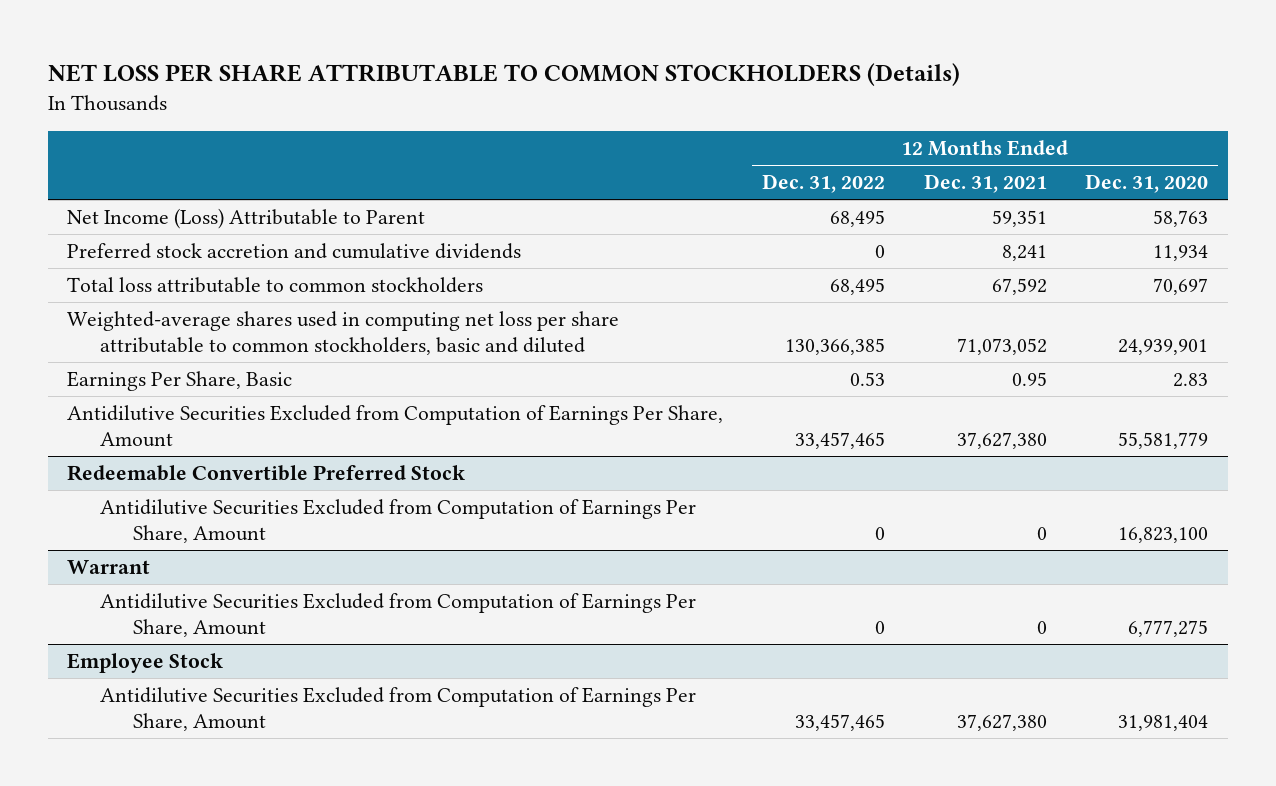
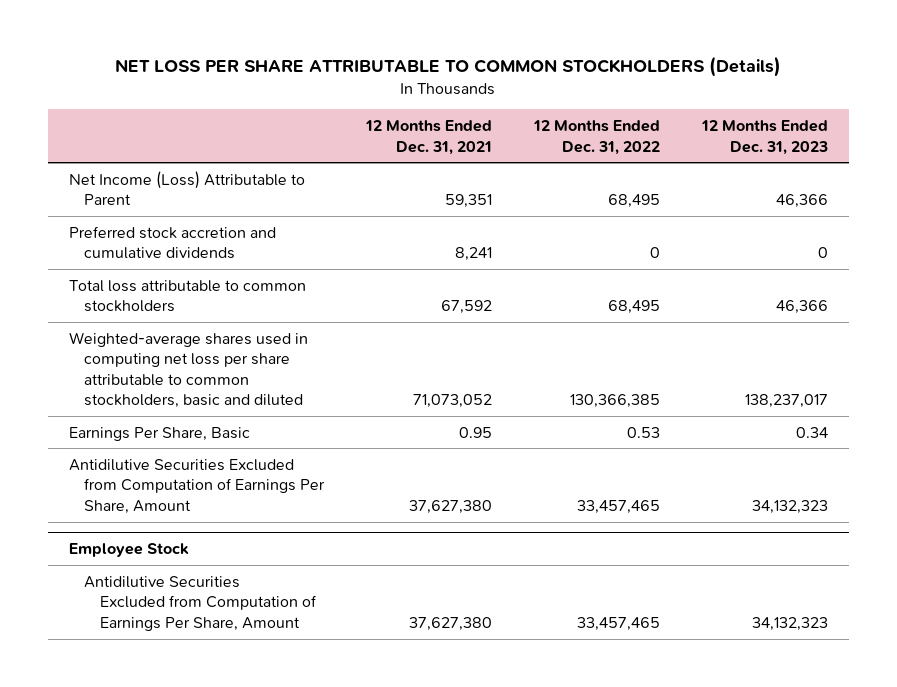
- | 12 Months Ended Dec. 31, 2022 | 12 Months Ended Dec. 31, 2021 | 12 Months Ended Dec. 31, 2020
+ | 12 Months Ended Dec. 31, 2021 | 12 Months Ended Dec. 31, 2022 | 12 Months Ended Dec. 31, 2023
- Redeemable Convertible Preferred Stock
- Antidilutive Securities Excluded from Computation of Earnings Per Share, Amount | 0 | 0 | 16,823,100
- Warrant
- Antidilutive Securities Excluded from Computation of Earnings Per Share, Amount | 0 | 0 | 6,777,275

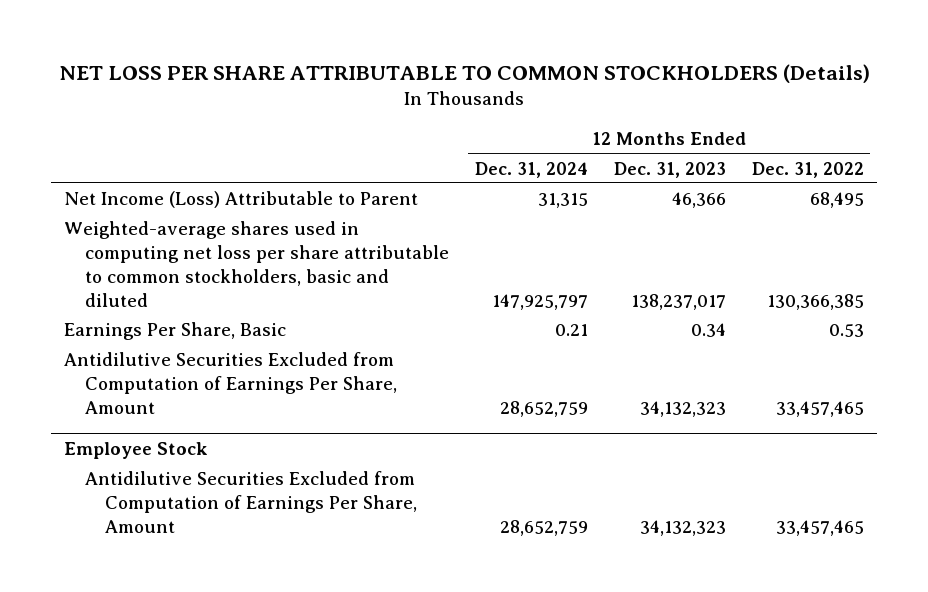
- | 12 Months Ended Dec. 31, 2021 | 12 Months Ended Dec. 31, 2022 | 12 Months Ended Dec. 31, 2023
+ | 12 Months Ended Dec. 31, 2024 | 12 Months Ended Dec. 31, 2023 | 12 Months Ended Dec. 31, 2022
- Preferred stock accretion and cumulative dividends | 8,241 | 0 | 0
- Total loss attributable to common stockholders | 67,592 | 68,495 | 46,366

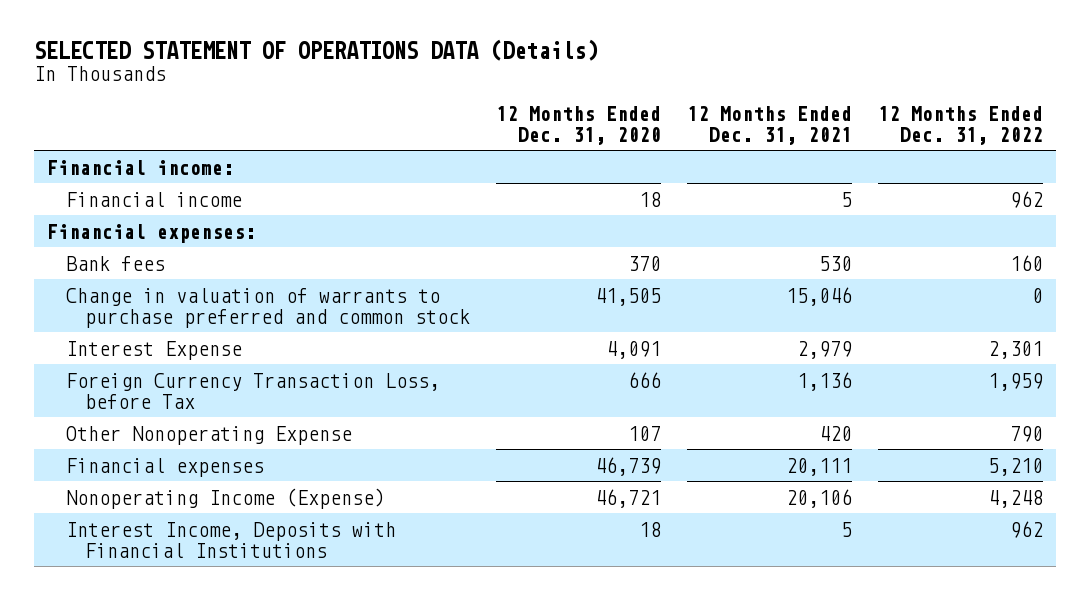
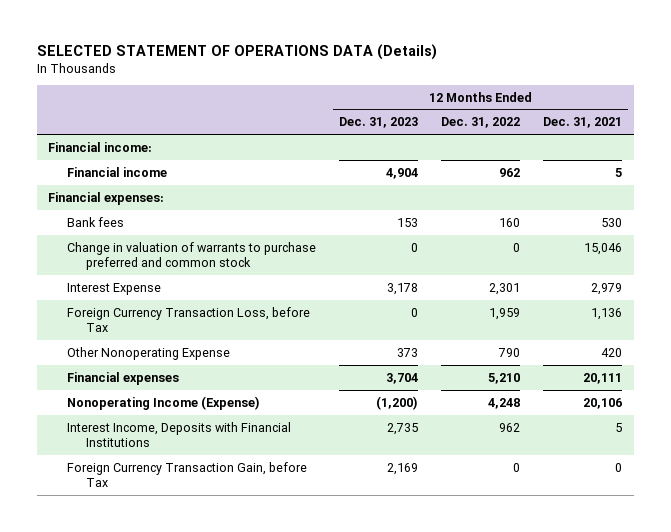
- | 12 Months Ended Dec. 31, 2020 | 12 Months Ended Dec. 31, 2021 | 12 Months Ended Dec. 31, 2022
+ | 12 Months Ended Dec. 31, 2023 | 12 Months Ended Dec. 31, 2022 | 12 Months Ended Dec. 31, 2021
+ Foreign Currency Transaction Gain, before Tax | 2,169 | 0 | 0

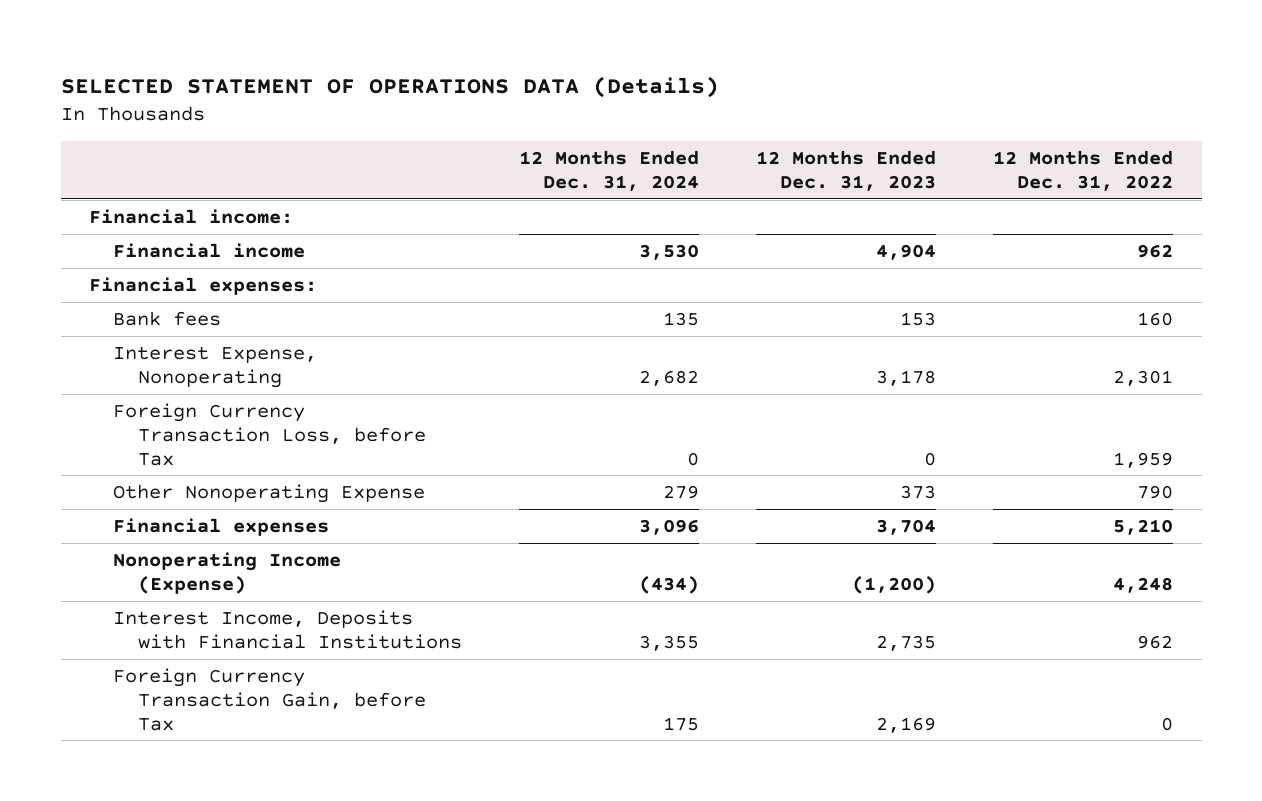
- | 12 Months Ended Dec. 31, 2023 | 12 Months Ended Dec. 31, 2022 | 12 Months Ended Dec. 31, 2021
+ | 12 Months Ended Dec. 31, 2024 | 12 Months Ended Dec. 31, 2023 | 12 Months Ended Dec. 31, 2022
- Change in valuation of warrants to purchase preferred and common stock | 0 | 0 | 15,046
- Interest Expense | 3,178 | 2,301 | 2,979
+ Interest Expense, Nonoperating | 2,682 | 3,178 | 2,301

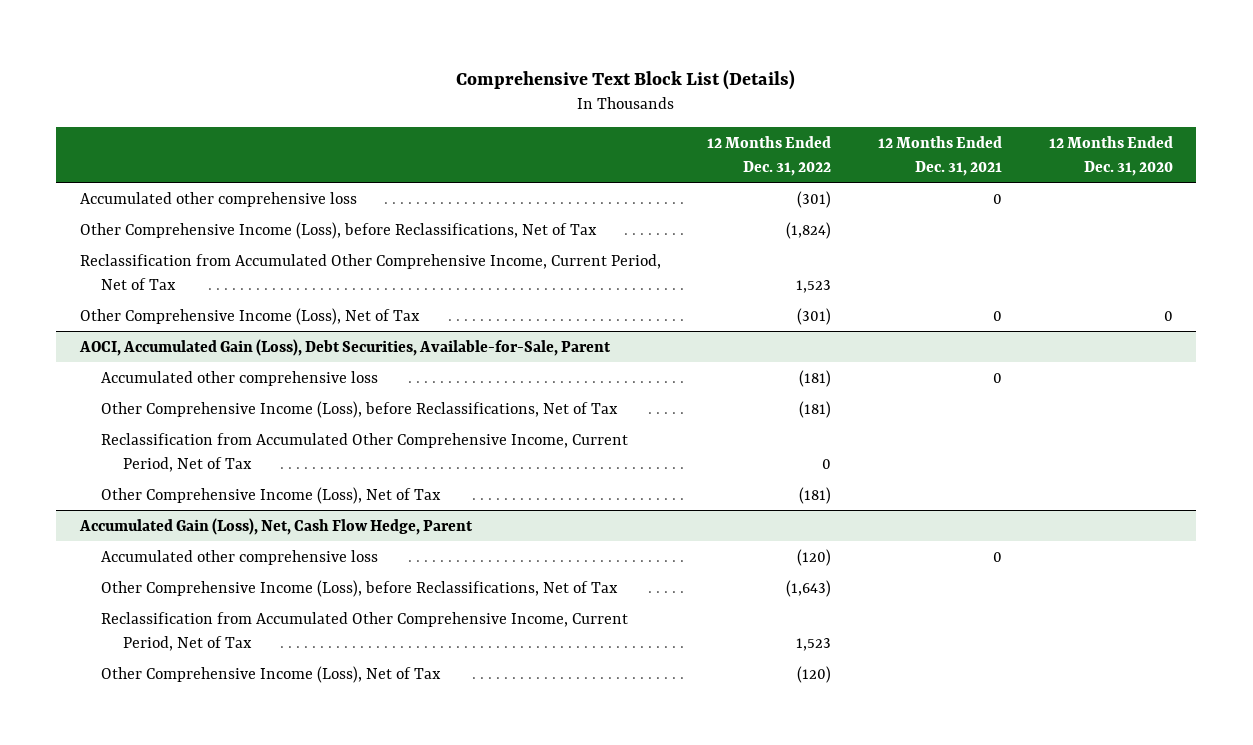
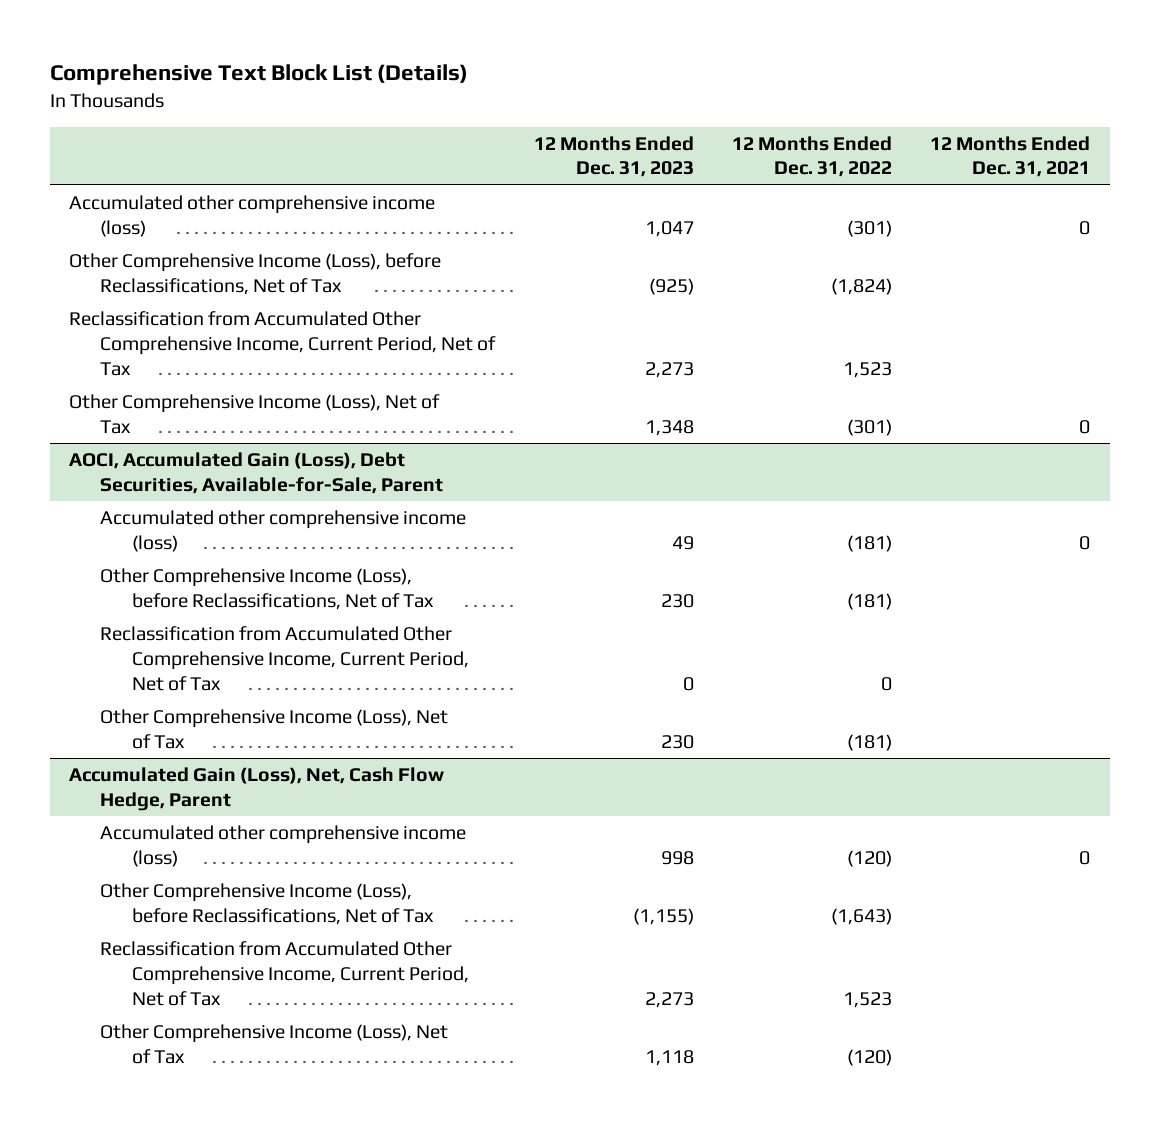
- | 12 Months Ended Dec. 31, 2022 | 12 Months Ended Dec. 31, 2021 | 12 Months Ended Dec. 31, 2020
+ | 12 Months Ended Dec. 31, 2023 | 12 Months Ended Dec. 31, 2022 | 12 Months Ended Dec. 31, 2021
- Accumulated other comprehensive loss | (301) | 0 |
+ Accumulated other comprehensive income (loss) | 1,047 | (301) | 0
@ AOCI, Accumulated Gain (Loss), Debt Securities, Available-for-Sale, Parent
- Accumulated other comprehensive loss | (181) | 0 |
+ Accumulated other comprehensive income (loss) | 49 | (181) | 0
@ Accumulated Gain (Loss), Net, Cash Flow Hedge, Parent
- Accumulated other comprehensive loss | (120) | 0 |
+ Accumulated other comprehensive income (loss) | 998 | (120) | 0

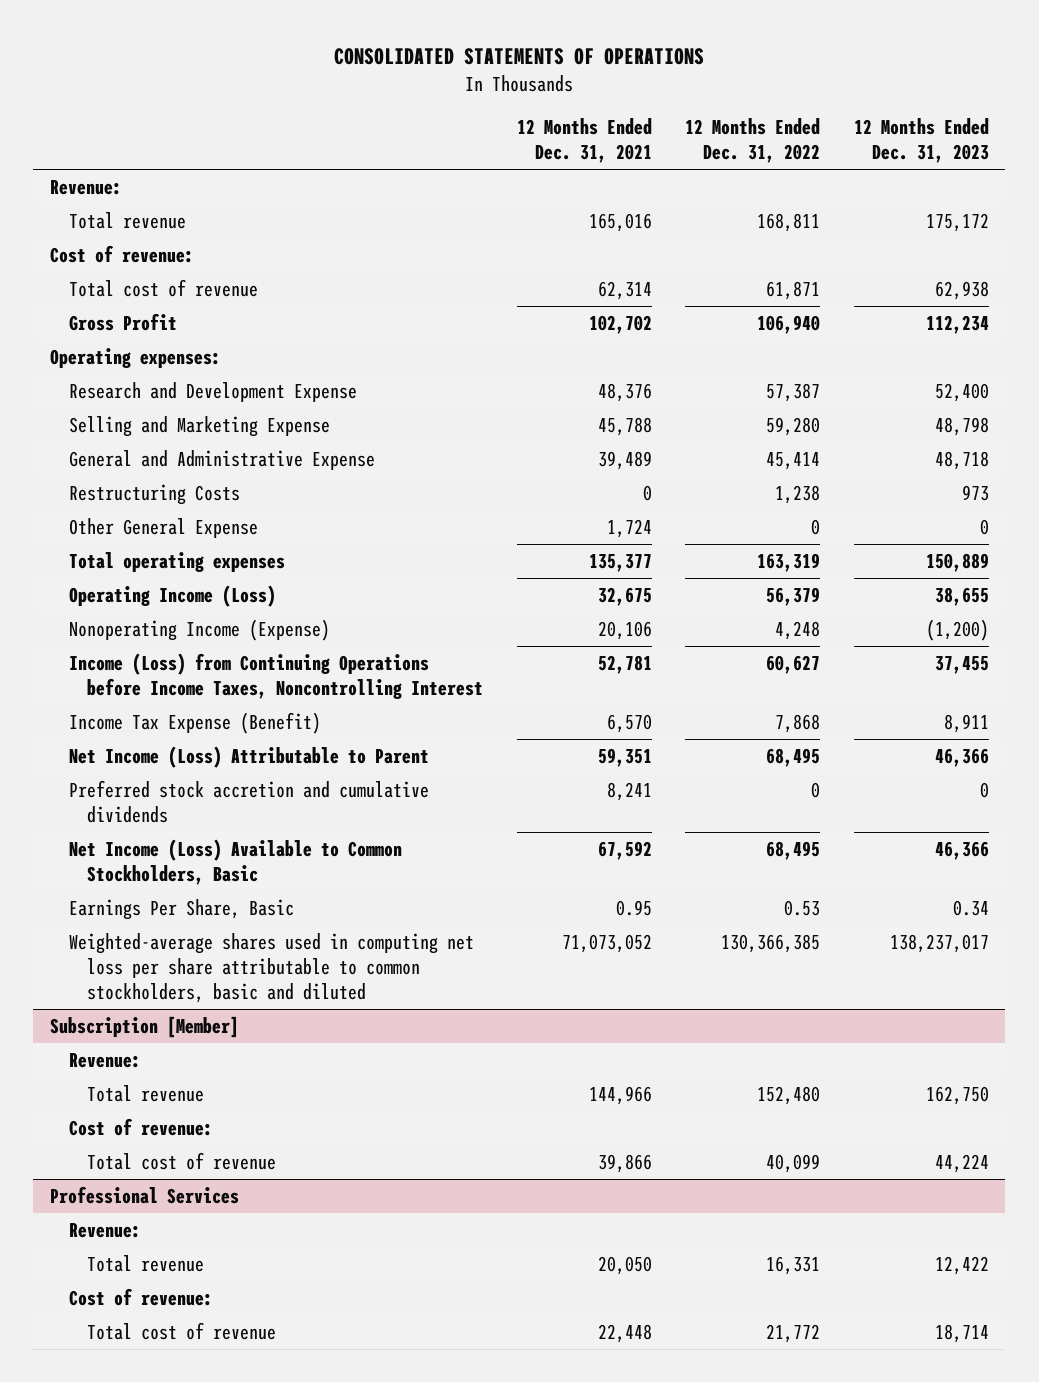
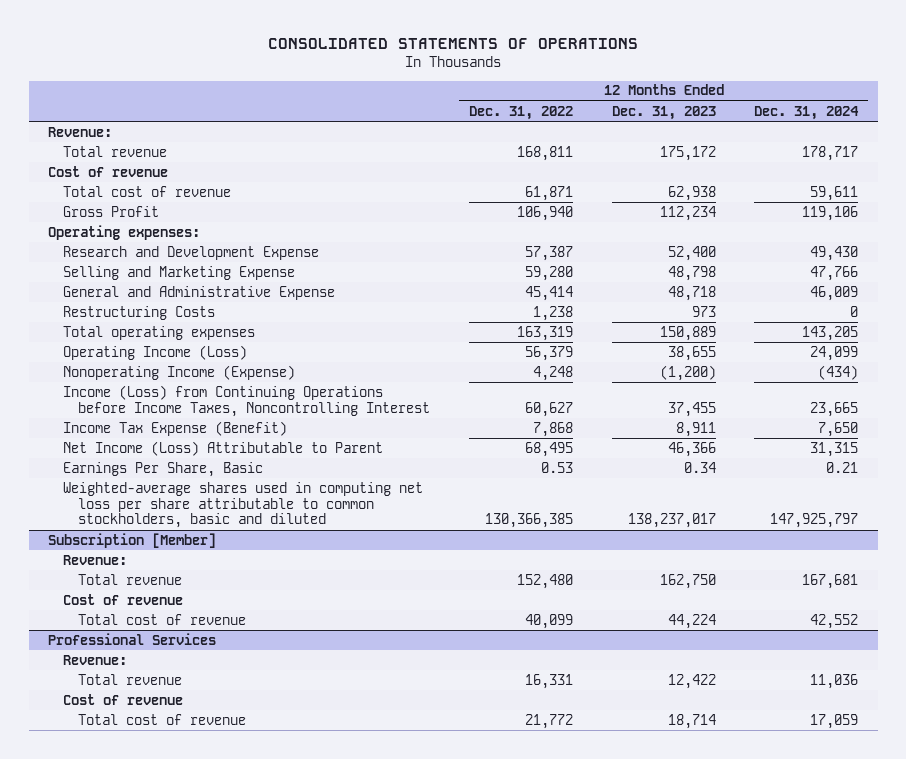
- | 12 Months Ended Dec. 31, 2021 | 12 Months Ended Dec. 31, 2022 | 12 Months Ended Dec. 31, 2023
+ | 12 Months Ended Dec. 31, 2022 | 12 Months Ended Dec. 31, 2023 | 12 Months Ended Dec. 31, 2024
- Cost of revenue:
+ Cost of revenue
- Other General Expense | 1,724 | 0 | 0
- Preferred stock accretion and cumulative dividends | 8,241 | 0 | 0
- Net Income (Loss) Available to Common Stockholders, Basic | 67,592 | 68,495 | 46,366
@ Subscription [Member]
- Cost of revenue:
+ Cost of revenue
@ Professional Services
- Cost of revenue:
+ Cost of revenue

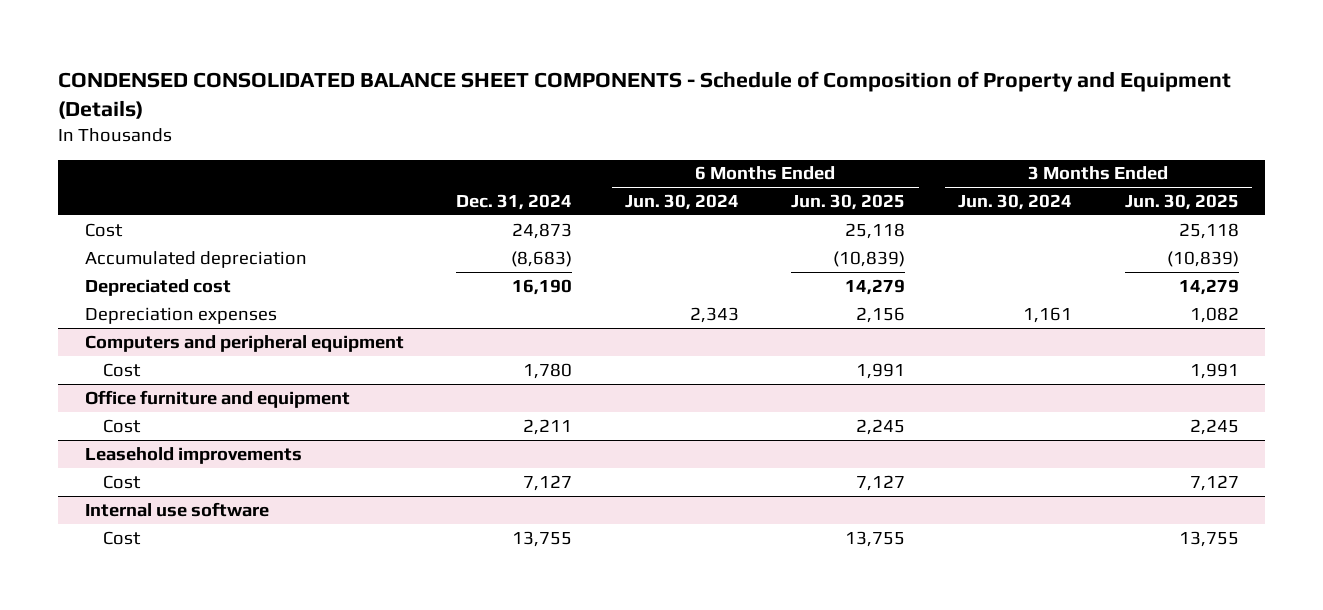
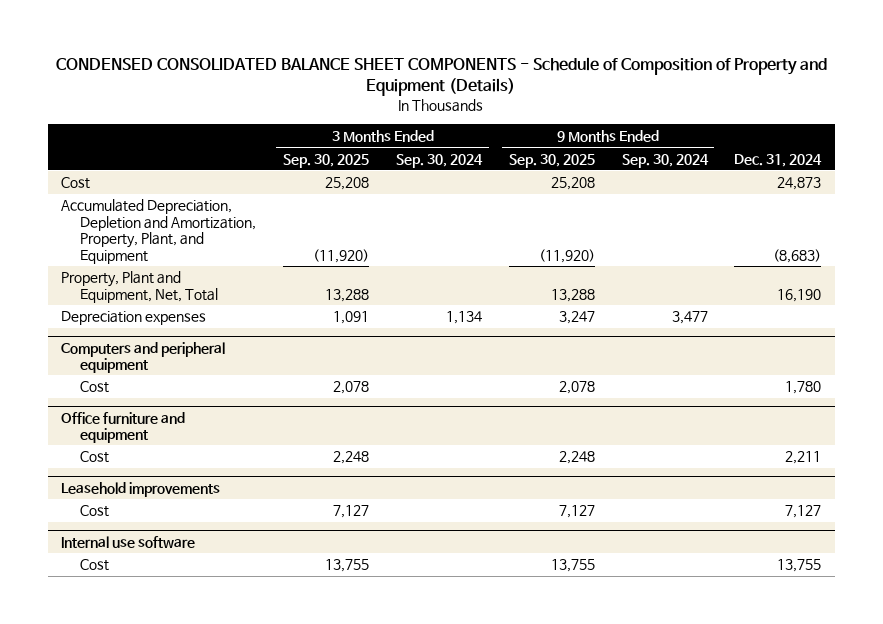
- | Dec. 31, 2024 | 6 Months Ended Jun. 30, 2024 | 6 Months Ended Jun. 30, 2025 | 3 Months Ended Jun. 30, 2024 | 3 Months Ended Jun. 30, 2025
+ | 3 Months Ended Sep. 30, 2025 | 3 Months Ended Sep. 30, 2024 | 9 Months Ended Sep. 30, 2025 | 9 Months Ended Sep. 30, 2024 | Dec. 31, 2024
- Accumulated depreciation | (8,683) | | (10,839) | | (10,839)
- Depreciated cost | 16,190 | | 14,279 | | 14,279
+ Accumulated Depreciation, Depletion and Amortization, Property, Plant, and Equipment | (11,920) | | (11,920) | | (8,683)
+ Property, Plant and Equipment, Net, Total | 13,288 | | 13,288 | | 16,190

